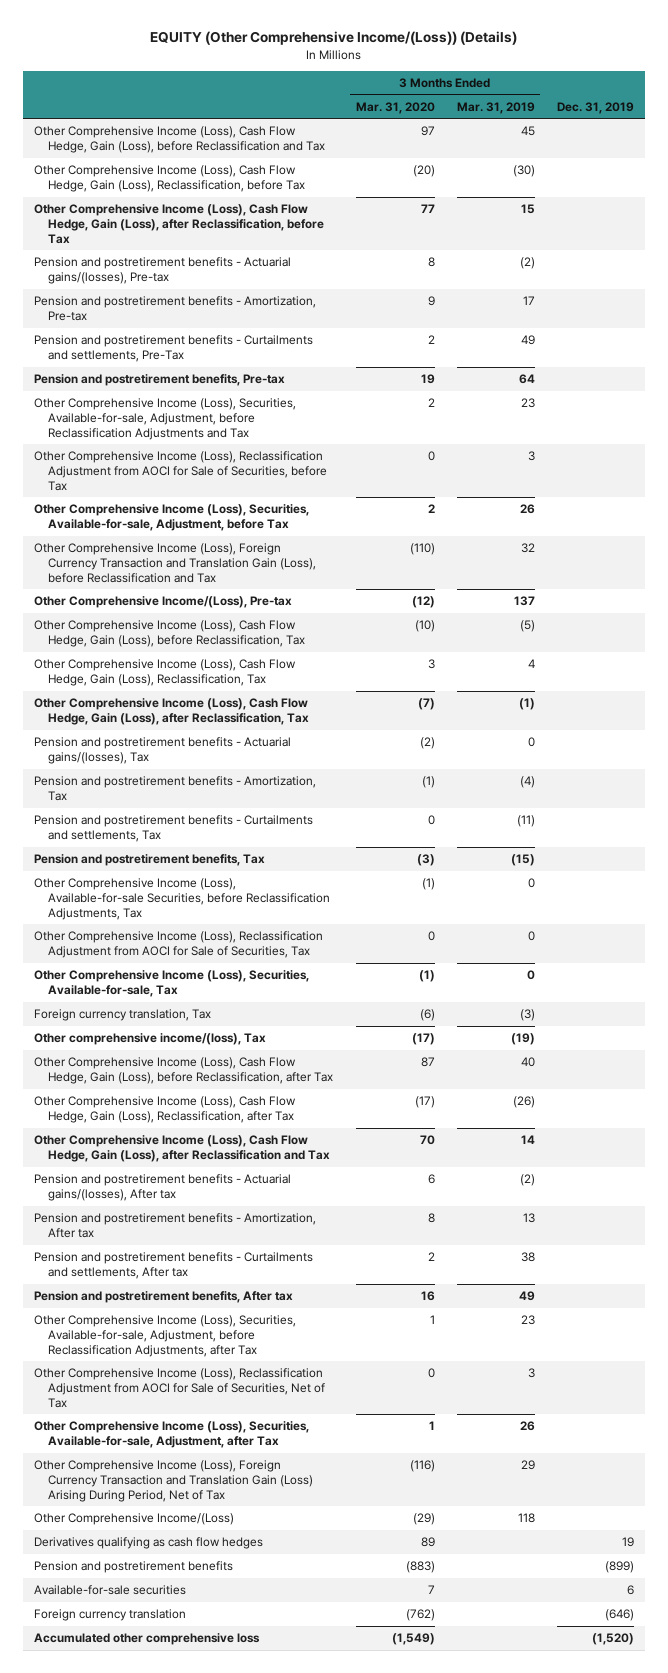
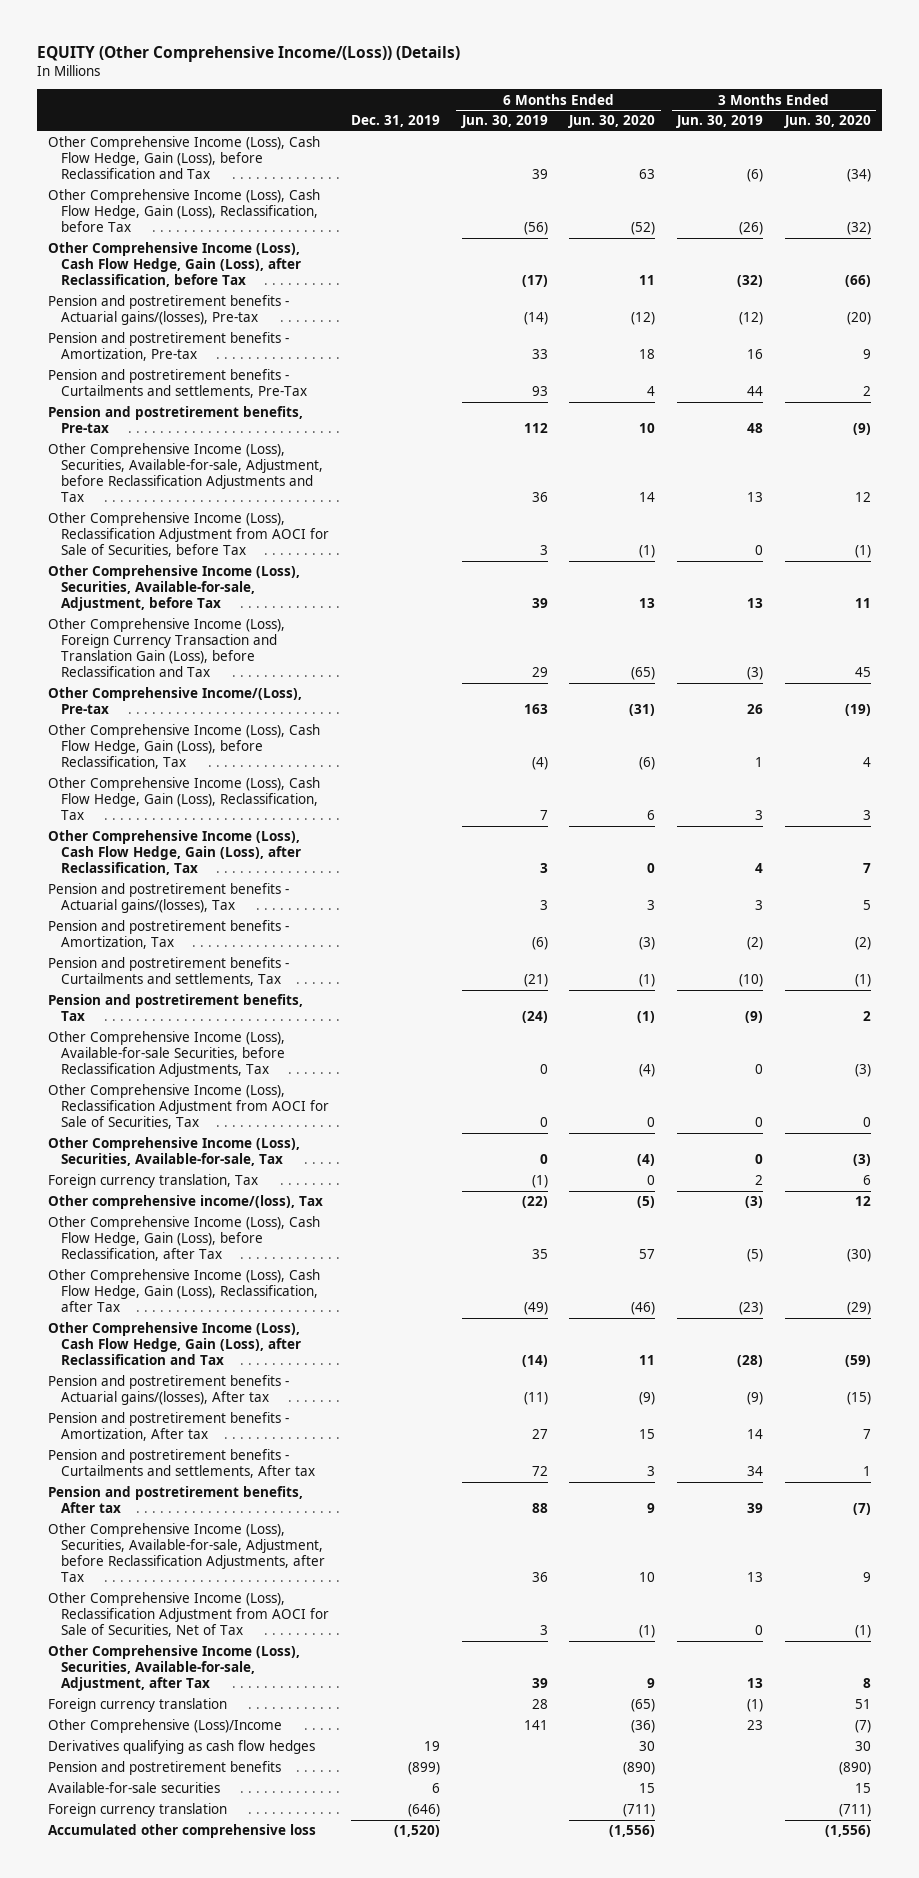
- | 3 Months Ended Mar. 31, 2020 | 3 Months Ended Mar. 31, 2019 | Dec. 31, 2019
+ | Dec. 31, 2019 | 6 Months Ended Jun. 30, 2019 | 6 Months Ended Jun. 30, 2020 | 3 Months Ended Jun. 30, 2019 | 3 Months Ended Jun. 30, 2020
- Other Comprehensive Income (Loss), Foreign Currency Transaction and Translation Gain (Loss) Arising During Period, Net of Tax | (116) | 29 |
- Other Comprehensive Income/(Loss) | (29) | 118 |
+ Foreign currency translation | | 28 | (65) | (1) | 51
+ Other Comprehensive (Loss)/Income | | 141 | (36) | 23 | (7)

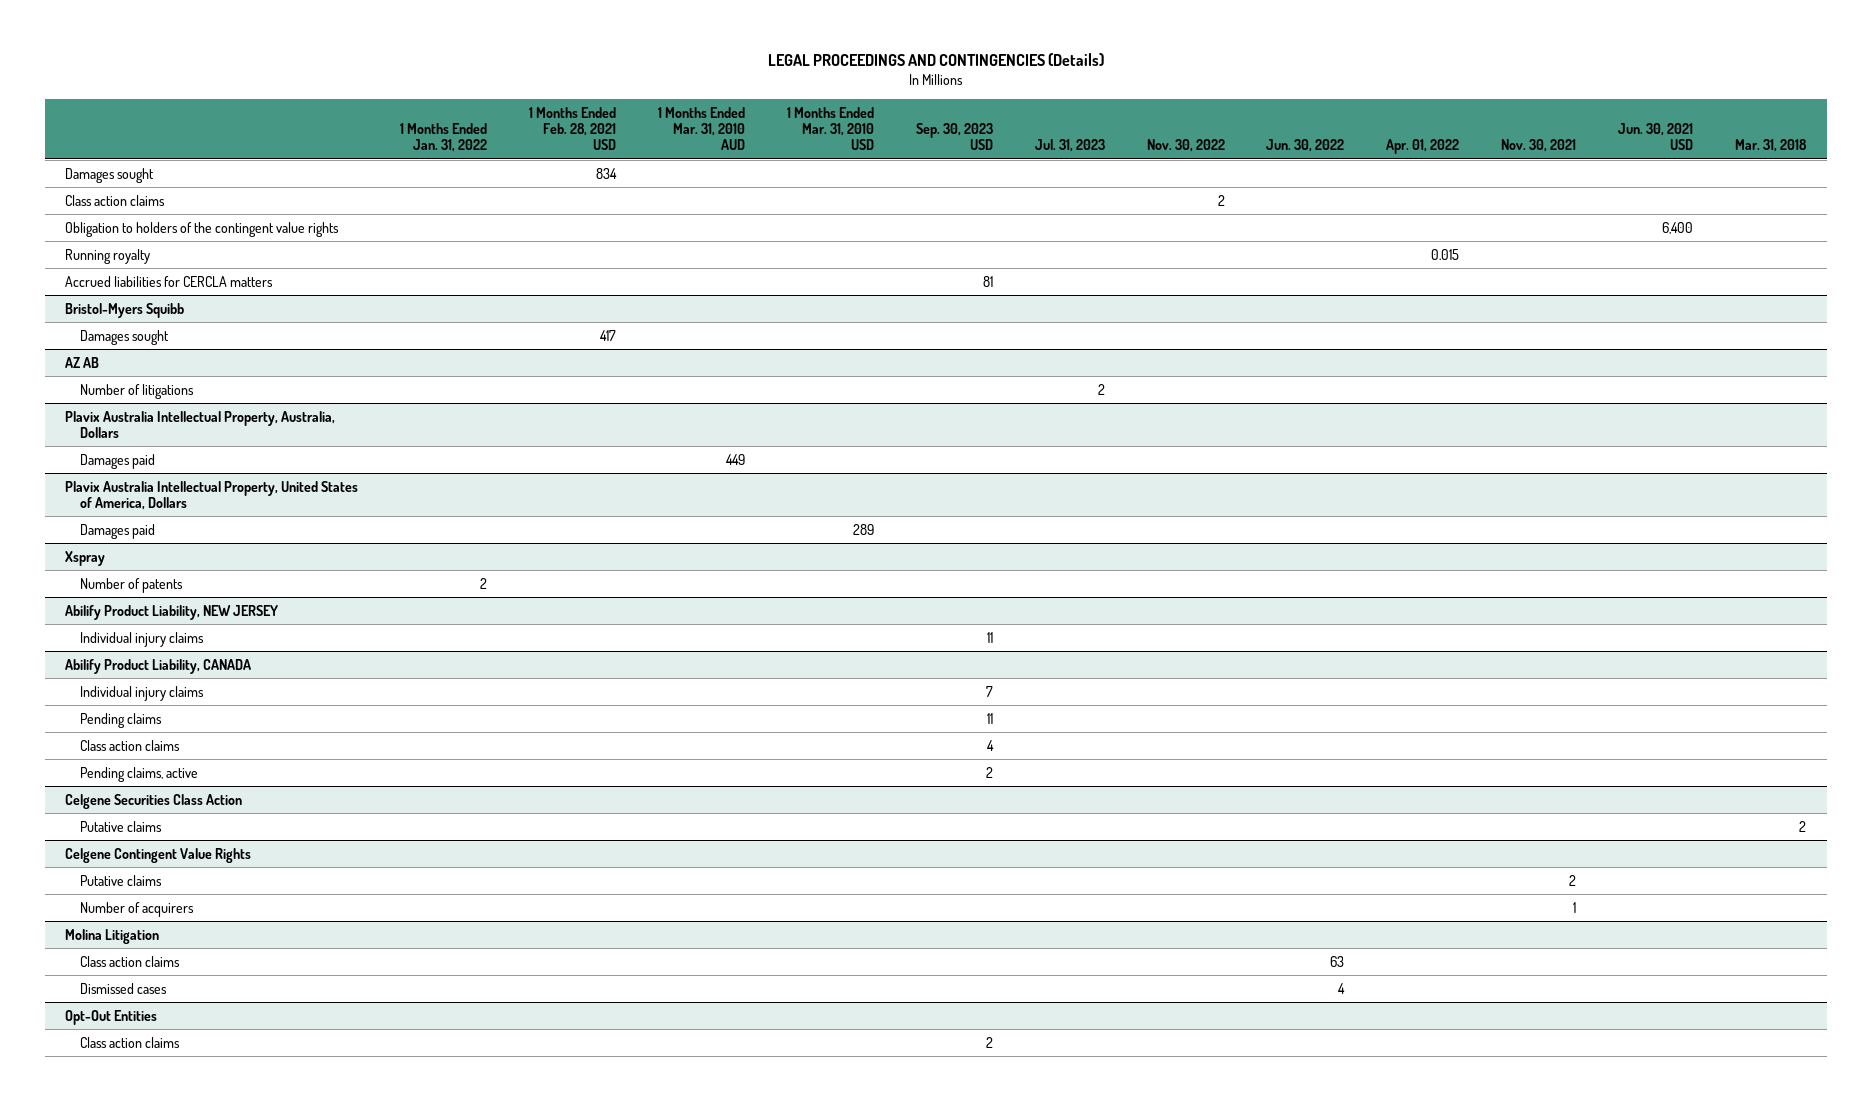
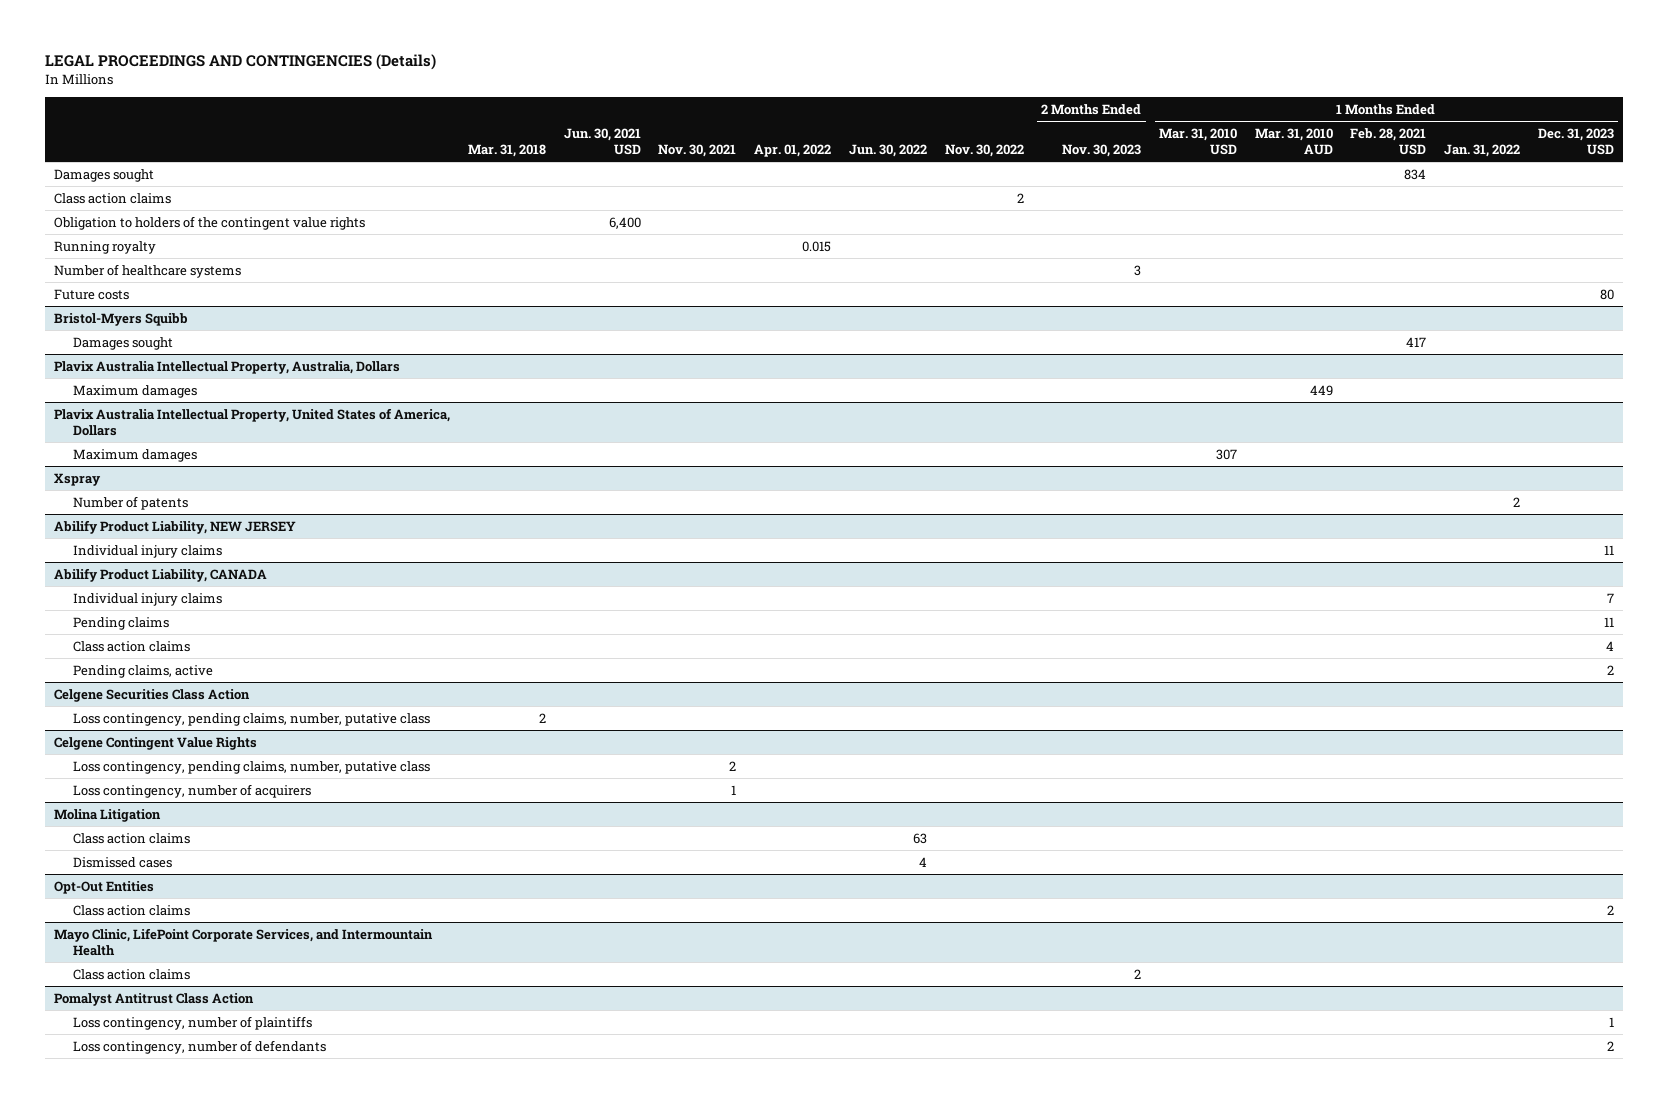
- | 1 Months Ended Jan. 31, 2022 | 1 Months Ended Feb. 28, 2021 USD | 1 Months Ended Mar. 31, 2010 AUD | 1 Months Ended Mar. 31, 2010 USD | Sep. 30, 2023 USD | Jul. 31, 2023 | Nov. 30, 2022 | Jun. 30, 2022 | Apr. 01, 2022 | Nov. 30, 2021 | Jun. 30, 2021 USD | Mar. 31, 2018
+ | Mar. 31, 2018 | Jun. 30, 2021 USD | Nov. 30, 2021 | Apr. 01, 2022 | Jun. 30, 2022 | Nov. 30, 2022 | 2 Months Ended Nov. 30, 2023 | 1 Months Ended Mar. 31, 2010 USD | 1 Months Ended Mar. 31, 2010 AUD | 1 Months Ended Feb. 28, 2021 USD | 1 Months Ended Jan. 31, 2022 | 1 Months Ended Dec. 31, 2023 USD
- Accrued liabilities for CERCLA matters | | | | | 81 | | | | | | |
+ Number of healthcare systems | | | | | | | 3 | | | | |
+ Future costs | | | | | | | | | | | | 80
- AZ AB
- Number of litigations | | | | | | 2 | | | | | |
@ Plavix Australia Intellectual Property, Australia, Dollars
- Damages paid | | | 449 | | | | | | | | |
+ Maximum damages | | | | | | | | | 449 | | |
@ Plavix Australia Intellectual Property, United States of America, Dollars
- Damages paid | | | | 289 | | | | | | | |
+ Maximum damages | | | | | | | | 307 | | | |
@ Celgene Securities Class Action
- Putative claims | | | | | | | | | | | | 2
+ Loss contingency, pending claims, number, putative class | 2 | | | | | | | | | | |
@ Celgene Contingent Value Rights
- Putative claims | | | | | | | | | | 2 | |
- Number of acquirers | | | | | | | | | | 1 | |
+ Loss contingency, pending claims, number, putative class | | | 2 | | | | | | | | |
+ Loss contingency, number of acquirers | | | 1 | | | | | | | | |
+ Mayo Clinic, LifePoint Corporate Services, and Intermountain Health
+ Class action claims | | | | | | | 2 | | | | |
+ Pomalyst Antitrust Class Action
+ Loss contingency, number of plaintiffs | | | | | | | | | | | | 1
+ Loss contingency, number of defendants | | | | | | | | | | | | 2

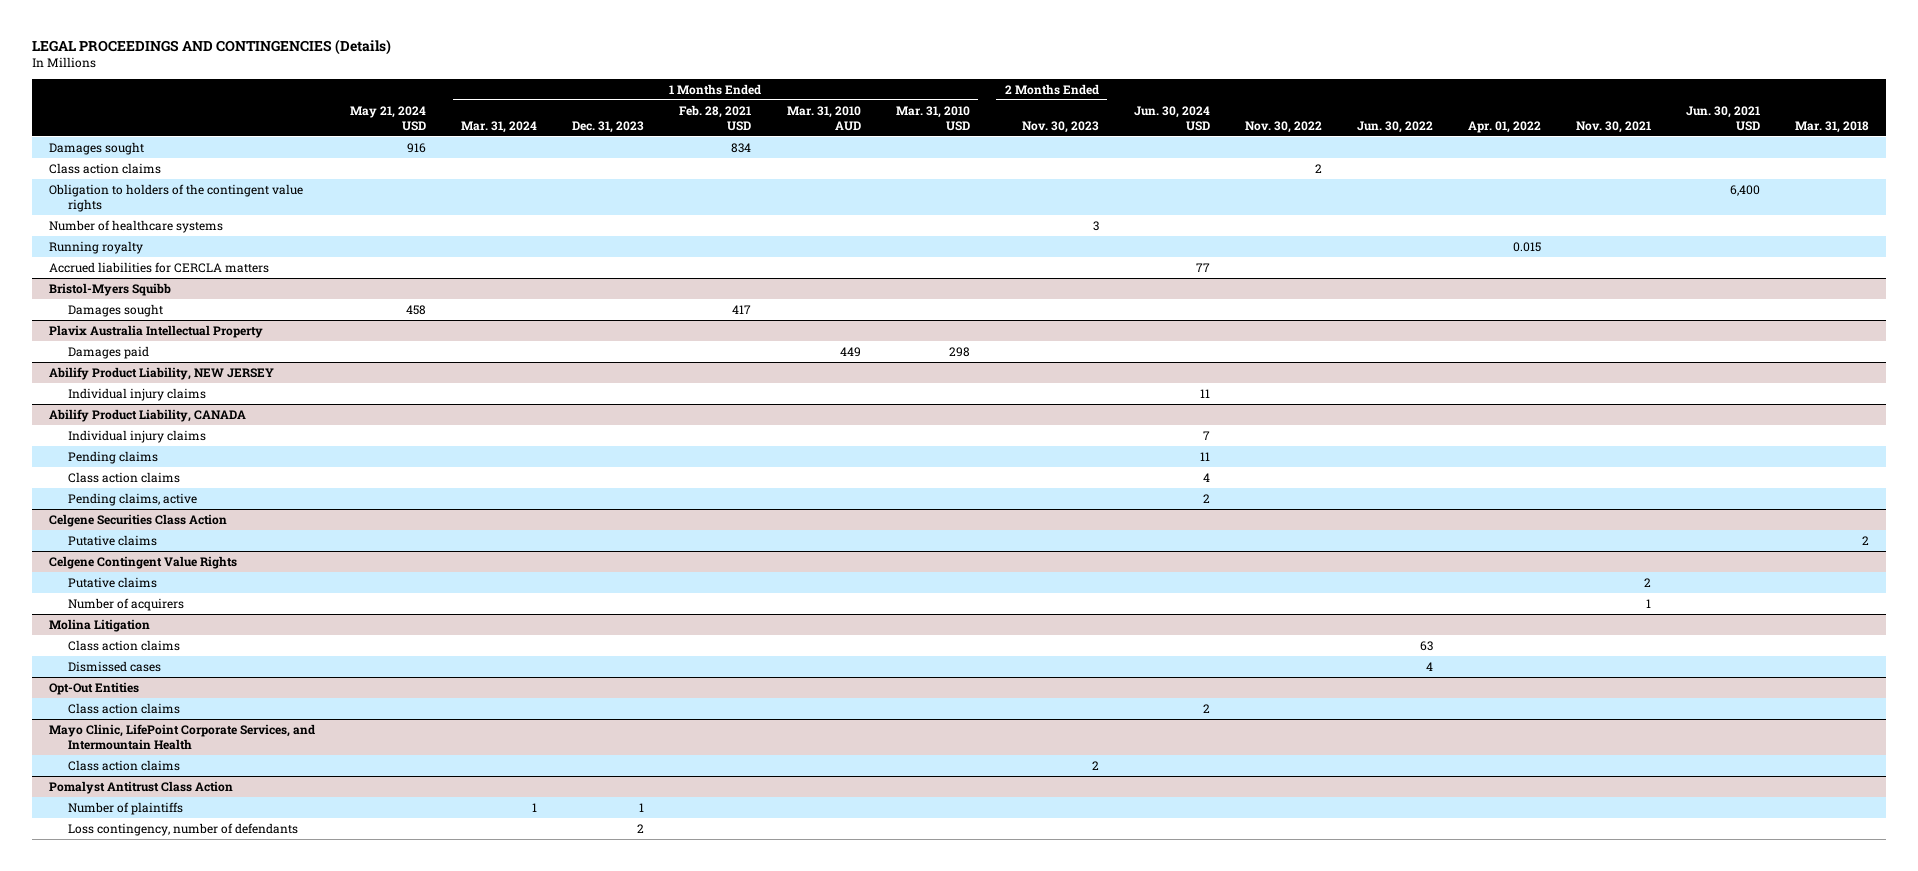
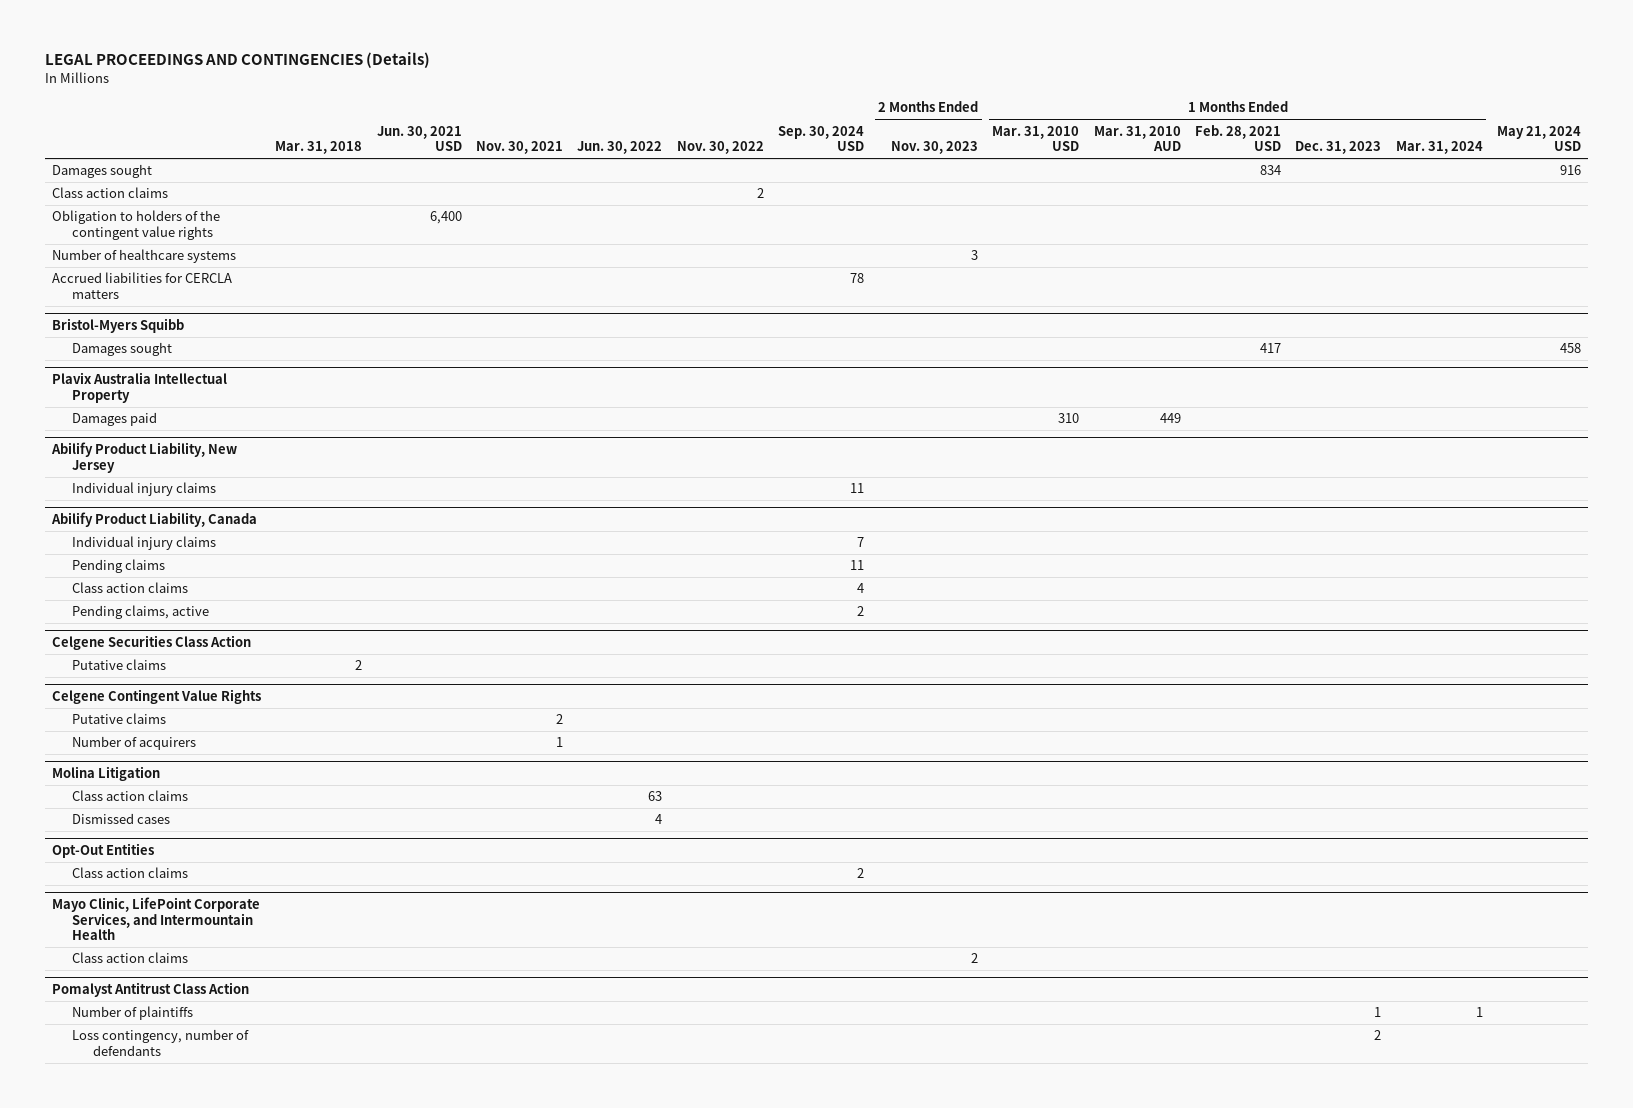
- | May 21, 2024 USD | 1 Months Ended Mar. 31, 2024 | 1 Months Ended Dec. 31, 2023 | 1 Months Ended Feb. 28, 2021 USD | 1 Months Ended Mar. 31, 2010 AUD | 1 Months Ended Mar. 31, 2010 USD | 2 Months Ended Nov. 30, 2023 | Jun. 30, 2024 USD | Nov. 30, 2022 | Jun. 30, 2022 | Apr. 01, 2022 | Nov. 30, 2021 | Jun. 30, 2021 USD | Mar. 31, 2018
+ | Mar. 31, 2018 | Jun. 30, 2021 USD | Nov. 30, 2021 | Jun. 30, 2022 | Nov. 30, 2022 | Sep. 30, 2024 USD | 2 Months Ended Nov. 30, 2023 | 1 Months Ended Mar. 31, 2010 USD | 1 Months Ended Mar. 31, 2010 AUD | 1 Months Ended Feb. 28, 2021 USD | 1 Months Ended Dec. 31, 2023 | 1 Months Ended Mar. 31, 2024 | May 21, 2024 USD
- Running royalty | | | | | | | | | | | 0.015 | | |
@ Plavix Australia Intellectual Property
- Damages paid | | | | | 449 | 298 | | | | | | | |
- Abilify Product Liability, NEW JERSEY
@ Plavix Australia Intellectual Property
+ Damages paid | | | | | | | | 310 | 449 | | | |
+ Abilify Product Liability, New Jersey
- Abilify Product Liability, CANADA
+ Abilify Product Liability, Canada

